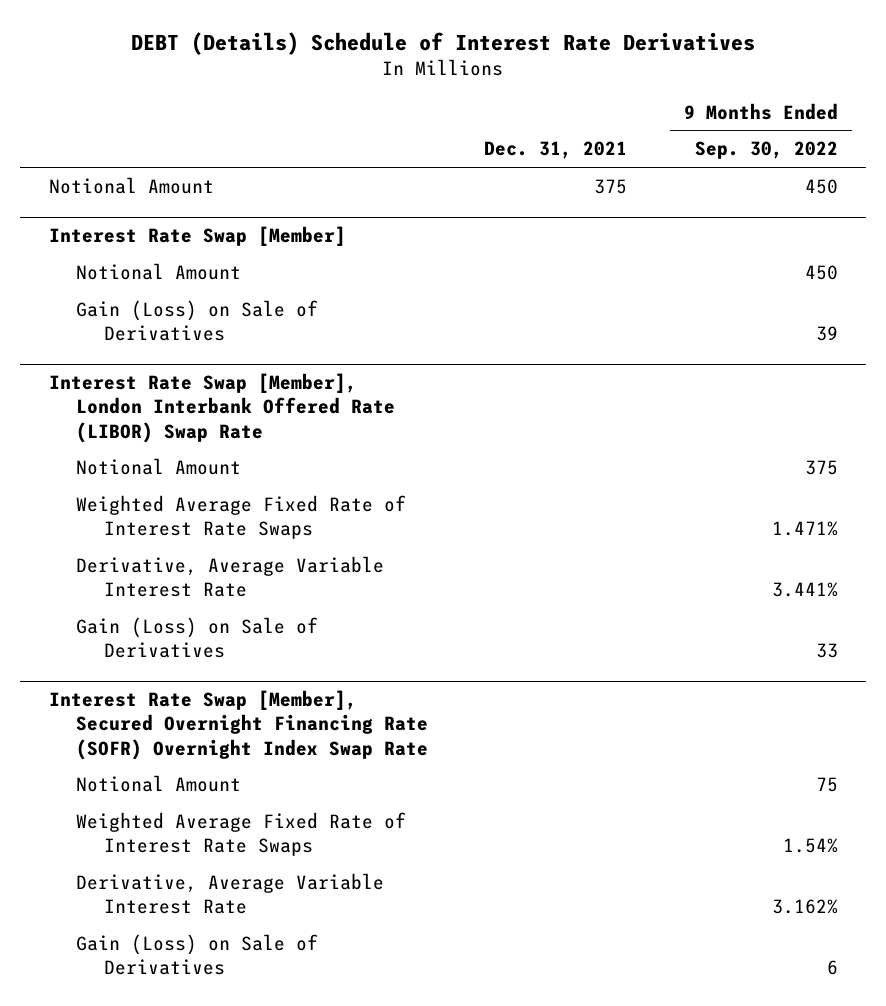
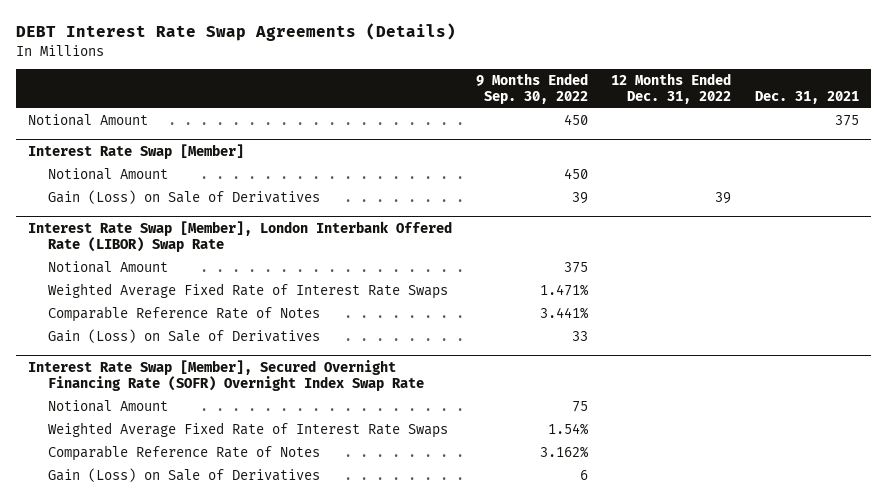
- DEBT (Details) Schedule of Interest Rate Derivatives
+ DEBT Interest Rate Swap Agreements (Details)
- | Dec. 31, 2021 | 9 Months Ended Sep. 30, 2022
+ | 9 Months Ended Sep. 30, 2022 | 12 Months Ended Dec. 31, 2022 | Dec. 31, 2021
@ Interest Rate Swap [Member], London Interbank Offered Rate (LIBOR) Swap Rate
- Derivative, Average Variable Interest Rate | | 3.441%
+ Comparable Reference Rate of Notes | 3.441% | |
@ Interest Rate Swap [Member], Secured Overnight Financing Rate (SOFR) Overnight Index Swap Rate
- Derivative, Average Variable Interest Rate | | 3.162%
+ Comparable Reference Rate of Notes | 3.162% | |

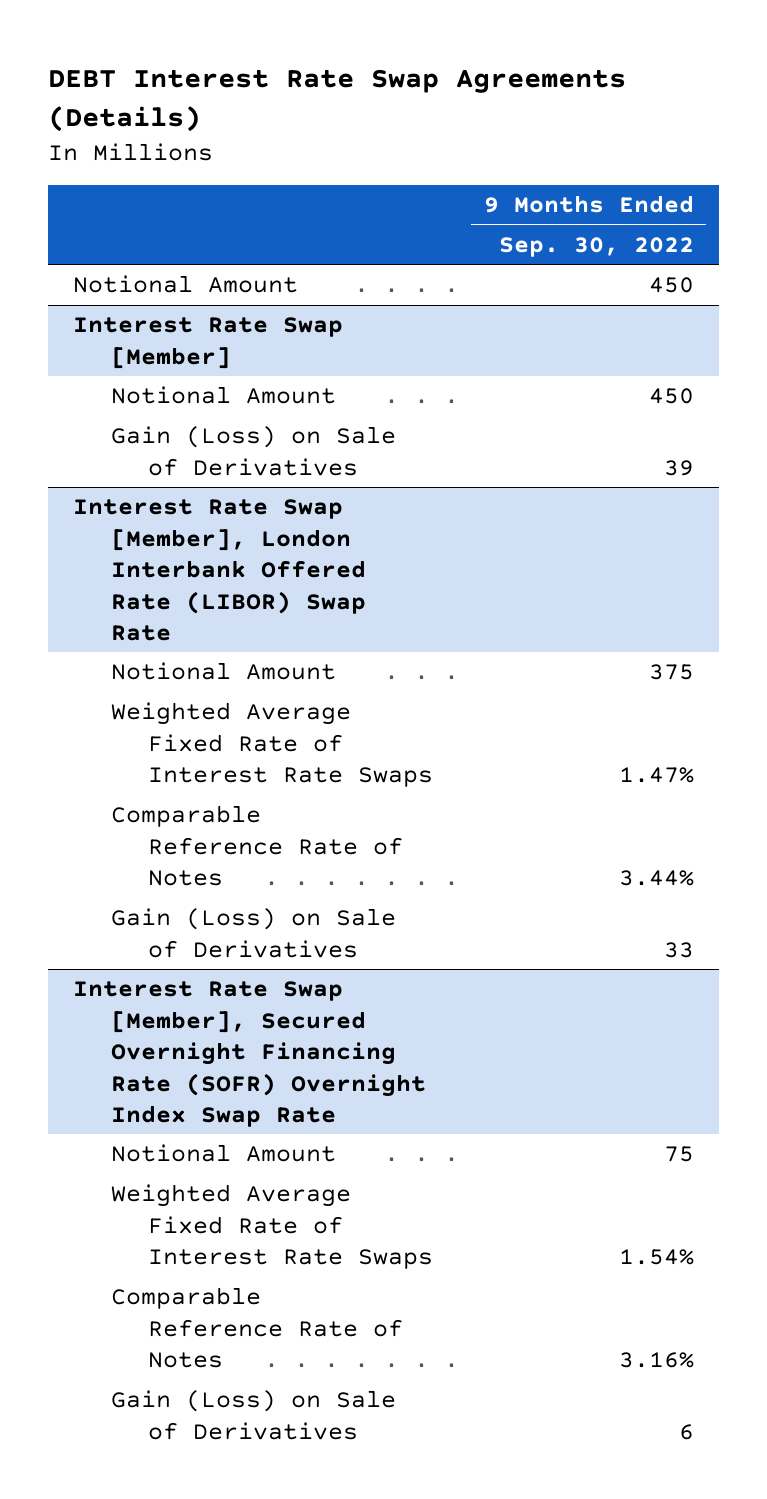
- | 9 Months Ended Sep. 30, 2022 | 12 Months Ended Dec. 31, 2022 | Dec. 31, 2021
+ | 9 Months Ended Sep. 30, 2022
@ Interest Rate Swap [Member], London Interbank Offered Rate (LIBOR) Swap Rate
- Weighted Average Fixed Rate of Interest Rate Swaps | 1.471% | |
- Comparable Reference Rate of Notes | 3.441% | |
+ Weighted Average Fixed Rate of Interest Rate Swaps | 1.47%
+ Comparable Reference Rate of Notes | 3.44%
@ Interest Rate Swap [Member], Secured Overnight Financing Rate (SOFR) Overnight Index Swap Rate
- Comparable Reference Rate of Notes | 3.162% | |
+ Comparable Reference Rate of Notes | 3.16%

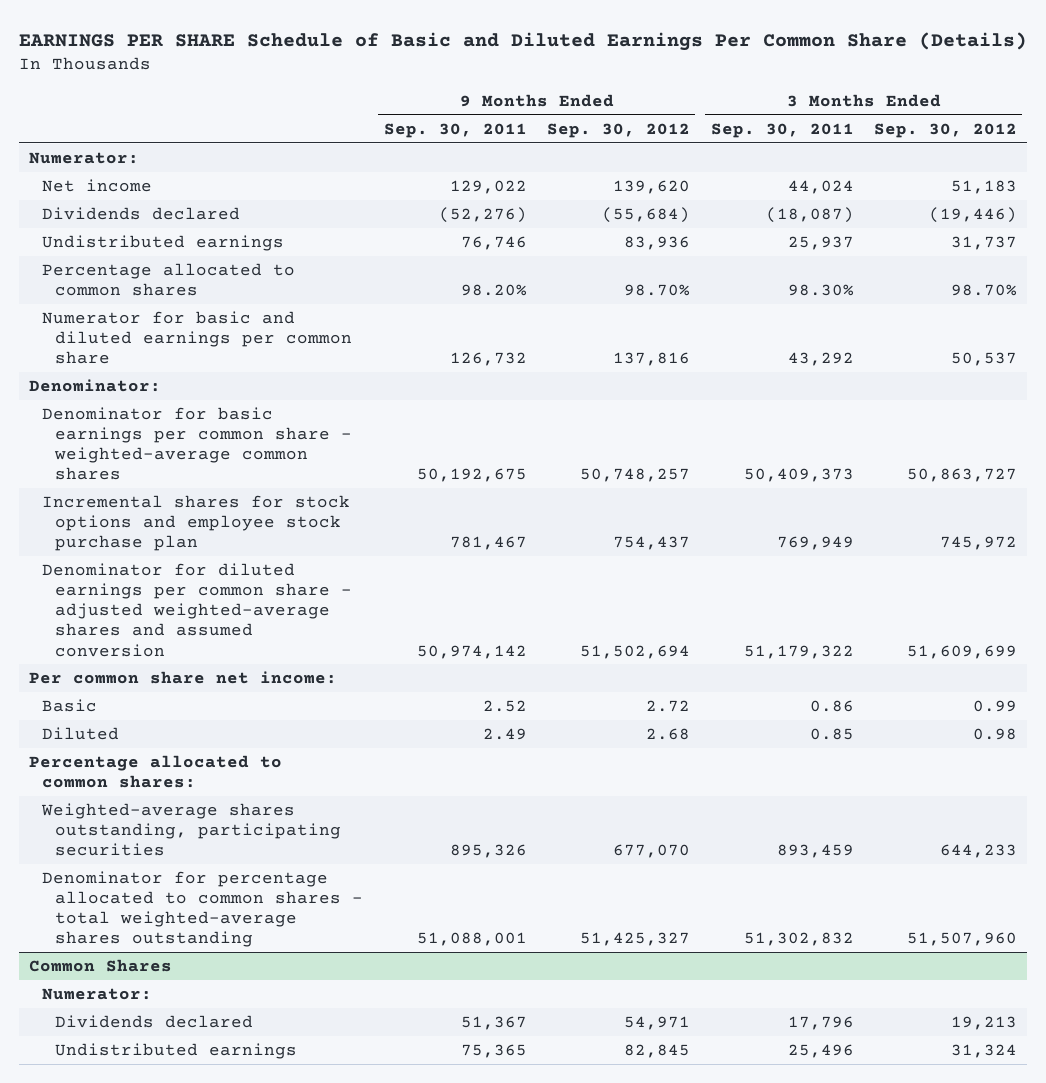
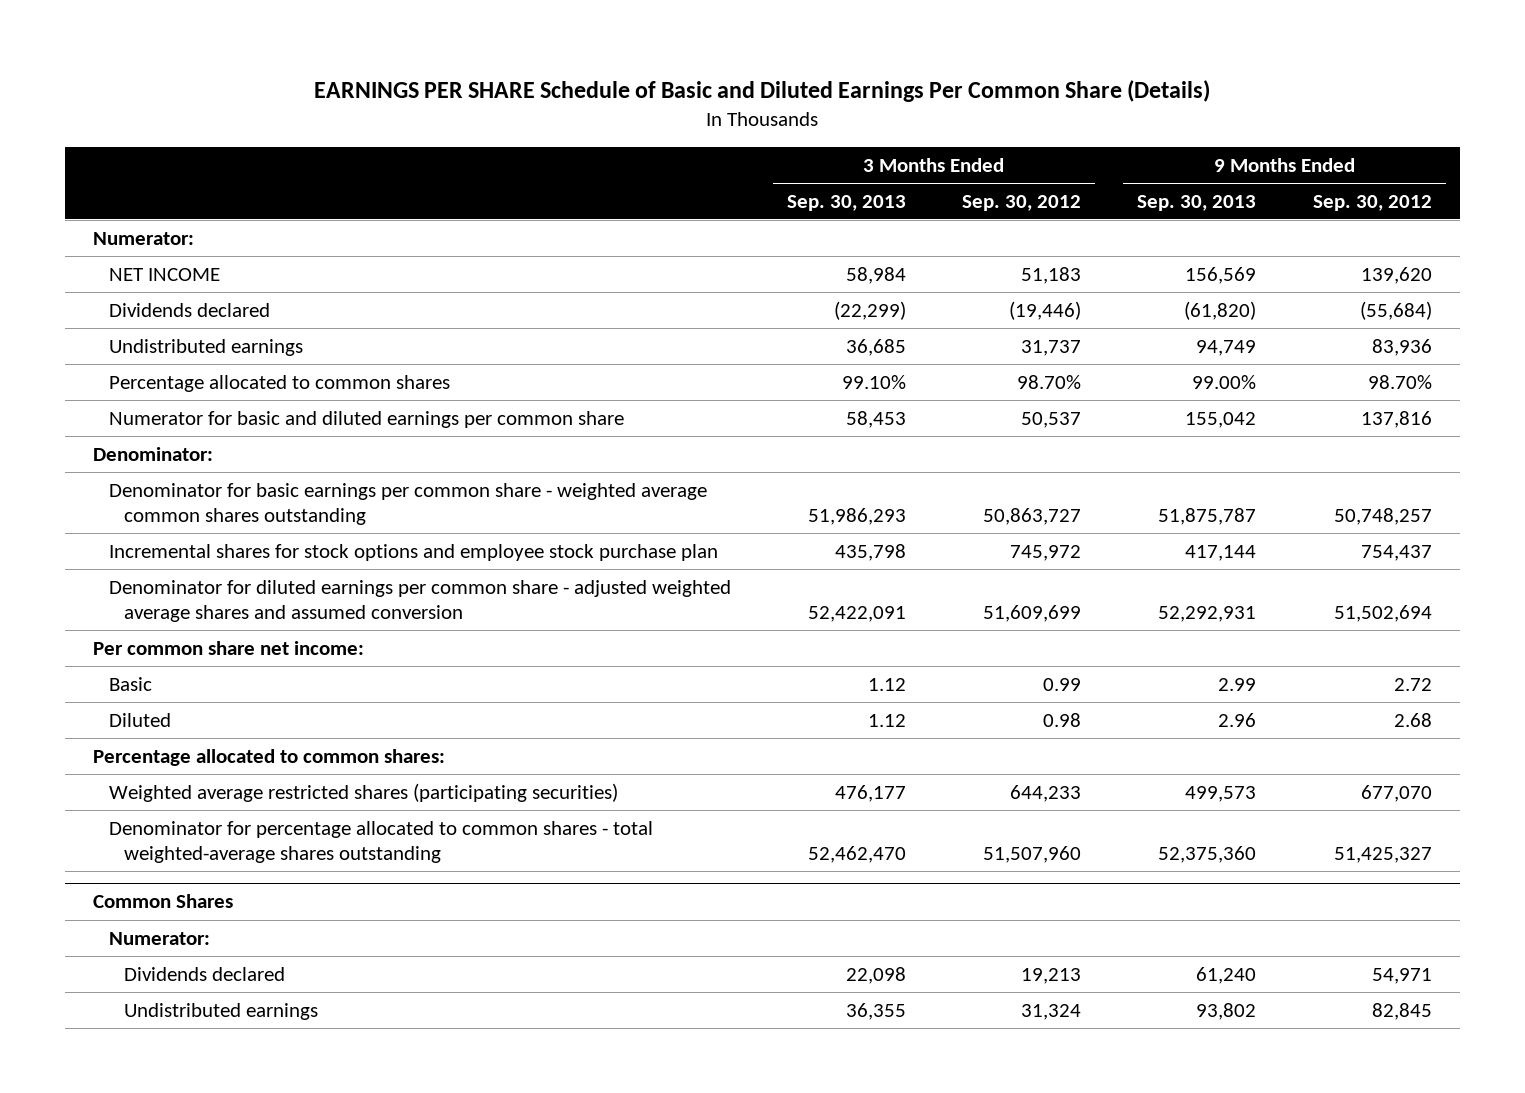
- | 9 Months Ended Sep. 30, 2011 | 9 Months Ended Sep. 30, 2012 | 3 Months Ended Sep. 30, 2011 | 3 Months Ended Sep. 30, 2012
+ | 3 Months Ended Sep. 30, 2013 | 3 Months Ended Sep. 30, 2012 | 9 Months Ended Sep. 30, 2013 | 9 Months Ended Sep. 30, 2012
- Net income | 129,022 | 139,620 | 44,024 | 51,183
+ NET INCOME | 58,984 | 51,183 | 156,569 | 139,620
- Denominator for basic earnings per common share - weighted-average common shares | 50,192,675 | 50,748,257 | 50,409,373 | 50,863,727
+ Denominator for basic earnings per common share - weighted average common shares outstanding | 51,986,293 | 50,863,727 | 51,875,787 | 50,748,257
- Denominator for diluted earnings per common share - adjusted weighted-average shares and assumed conversion | 50,974,142 | 51,502,694 | 51,179,322 | 51,609,699
+ Denominator for diluted earnings per common share - adjusted weighted average shares and assumed conversion | 52,422,091 | 51,609,699 | 52,292,931 | 51,502,694
- Weighted-average shares outstanding, participating securities | 895,326 | 677,070 | 893,459 | 644,233
+ Weighted average restricted shares (participating securities) | 476,177 | 644,233 | 499,573 | 677,070

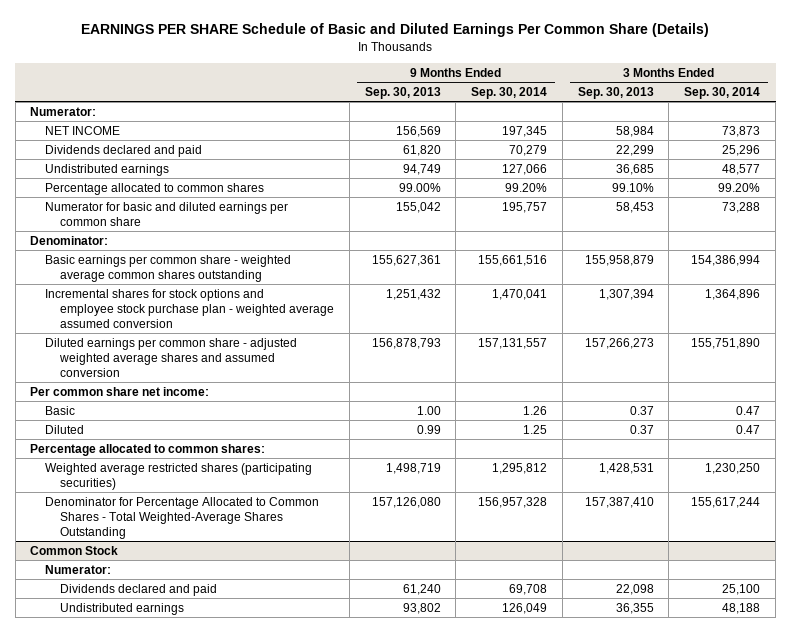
- | 3 Months Ended Sep. 30, 2013 | 3 Months Ended Sep. 30, 2012 | 9 Months Ended Sep. 30, 2013 | 9 Months Ended Sep. 30, 2012
+ | 9 Months Ended Sep. 30, 2013 | 9 Months Ended Sep. 30, 2014 | 3 Months Ended Sep. 30, 2013 | 3 Months Ended Sep. 30, 2014
- Dividends declared | (22,299) | (19,446) | (61,820) | (55,684)
+ Dividends declared and paid | 61,820 | 70,279 | 22,299 | 25,296
- Denominator for basic earnings per common share - weighted average common shares outstanding | 51,986,293 | 50,863,727 | 51,875,787 | 50,748,257
- Incremental shares for stock options and employee stock purchase plan | 435,798 | 745,972 | 417,144 | 754,437
- Denominator for diluted earnings per common share - adjusted weighted average shares and assumed conversion | 52,422,091 | 51,609,699 | 52,292,931 | 51,502,694
+ Basic earnings per common share - weighted average common shares outstanding | 155,627,361 | 155,661,516 | 155,958,879 | 154,386,994
+ Incremental shares for stock options and employee stock purchase plan - weighted average assumed conversion | 1,251,432 | 1,470,041 | 1,307,394 | 1,364,896
+ Diluted earnings per common share - adjusted weighted average shares and assumed conversion | 156,878,793 | 157,131,557 | 157,266,273 | 155,751,890
- Basic | 1.12 | 0.99 | 2.99 | 2.72
- Diluted | 1.12 | 0.98 | 2.96 | 2.68
+ Basic | 1.00 | 1.26 | 0.37 | 0.47
+ Diluted | 0.99 | 1.25 | 0.37 | 0.47
- Weighted average restricted shares (participating securities) | 476,177 | 644,233 | 499,573 | 677,070
- Denominator for percentage allocated to common shares - total weighted-average shares outstanding | 52,462,470 | 51,507,960 | 52,375,360 | 51,425,327
- Common Shares
+ Weighted average restricted shares (participating securities) | 1,498,719 | 1,295,812 | 1,428,531 | 1,230,250
+ Denominator for Percentage Allocated to Common Shares - Total Weighted-Average Shares Outstanding | 157,126,080 | 156,957,328 | 157,387,410 | 155,617,244
+ Common Stock
- Dividends declared | 22,098 | 19,213 | 61,240 | 54,971
+ Dividends declared and paid | 61,240 | 69,708 | 22,098 | 25,100

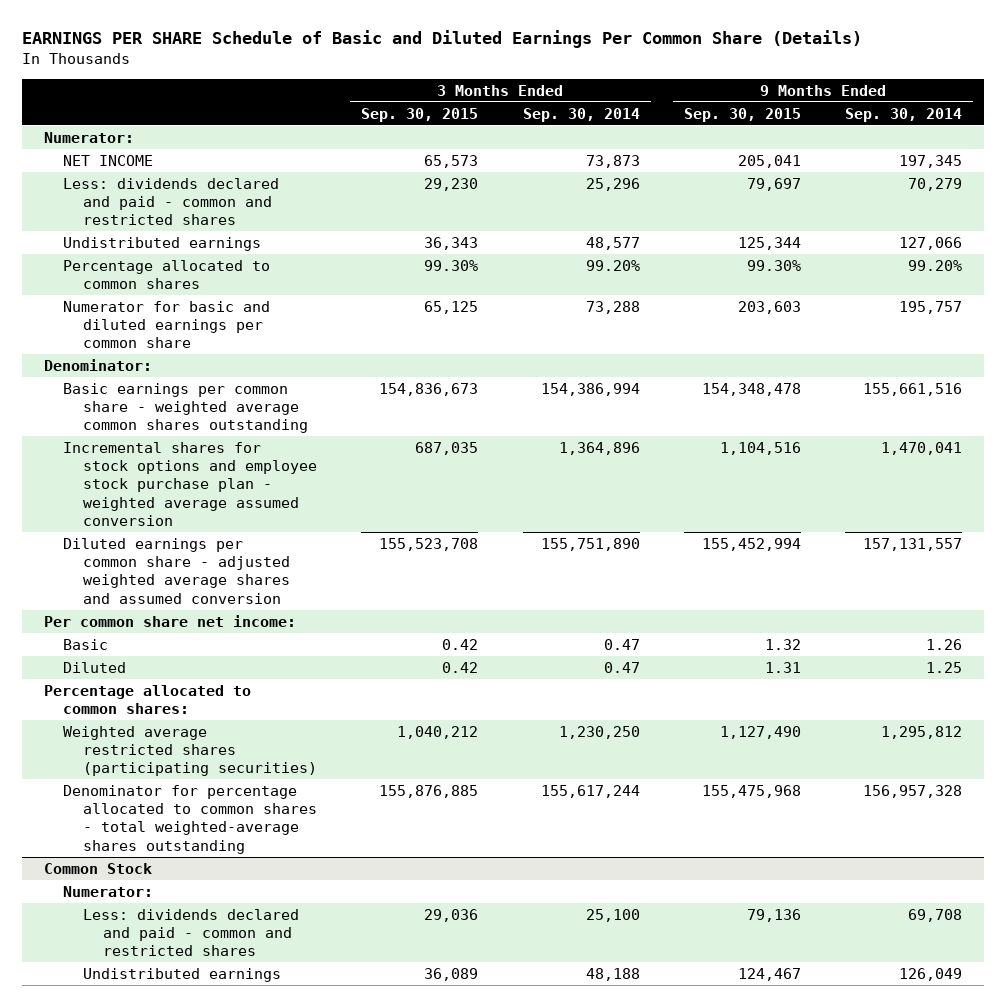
- | 9 Months Ended Sep. 30, 2013 | 9 Months Ended Sep. 30, 2014 | 3 Months Ended Sep. 30, 2013 | 3 Months Ended Sep. 30, 2014
+ | 3 Months Ended Sep. 30, 2015 | 3 Months Ended Sep. 30, 2014 | 9 Months Ended Sep. 30, 2015 | 9 Months Ended Sep. 30, 2014
- Dividends declared and paid | 61,820 | 70,279 | 22,299 | 25,296
+ Less: dividends declared and paid - common and restricted shares | 29,230 | 25,296 | 79,697 | 70,279
- Denominator for Percentage Allocated to Common Shares - Total Weighted-Average Shares Outstanding | 157,126,080 | 156,957,328 | 157,387,410 | 155,617,244
+ Denominator for percentage allocated to common shares - total weighted-average shares outstanding | 155,876,885 | 155,617,244 | 155,475,968 | 156,957,328
@ Common Stock
- Dividends declared and paid | 61,240 | 69,708 | 22,098 | 25,100
+ Less: dividends declared and paid - common and restricted shares | 29,036 | 25,100 | 79,136 | 69,708

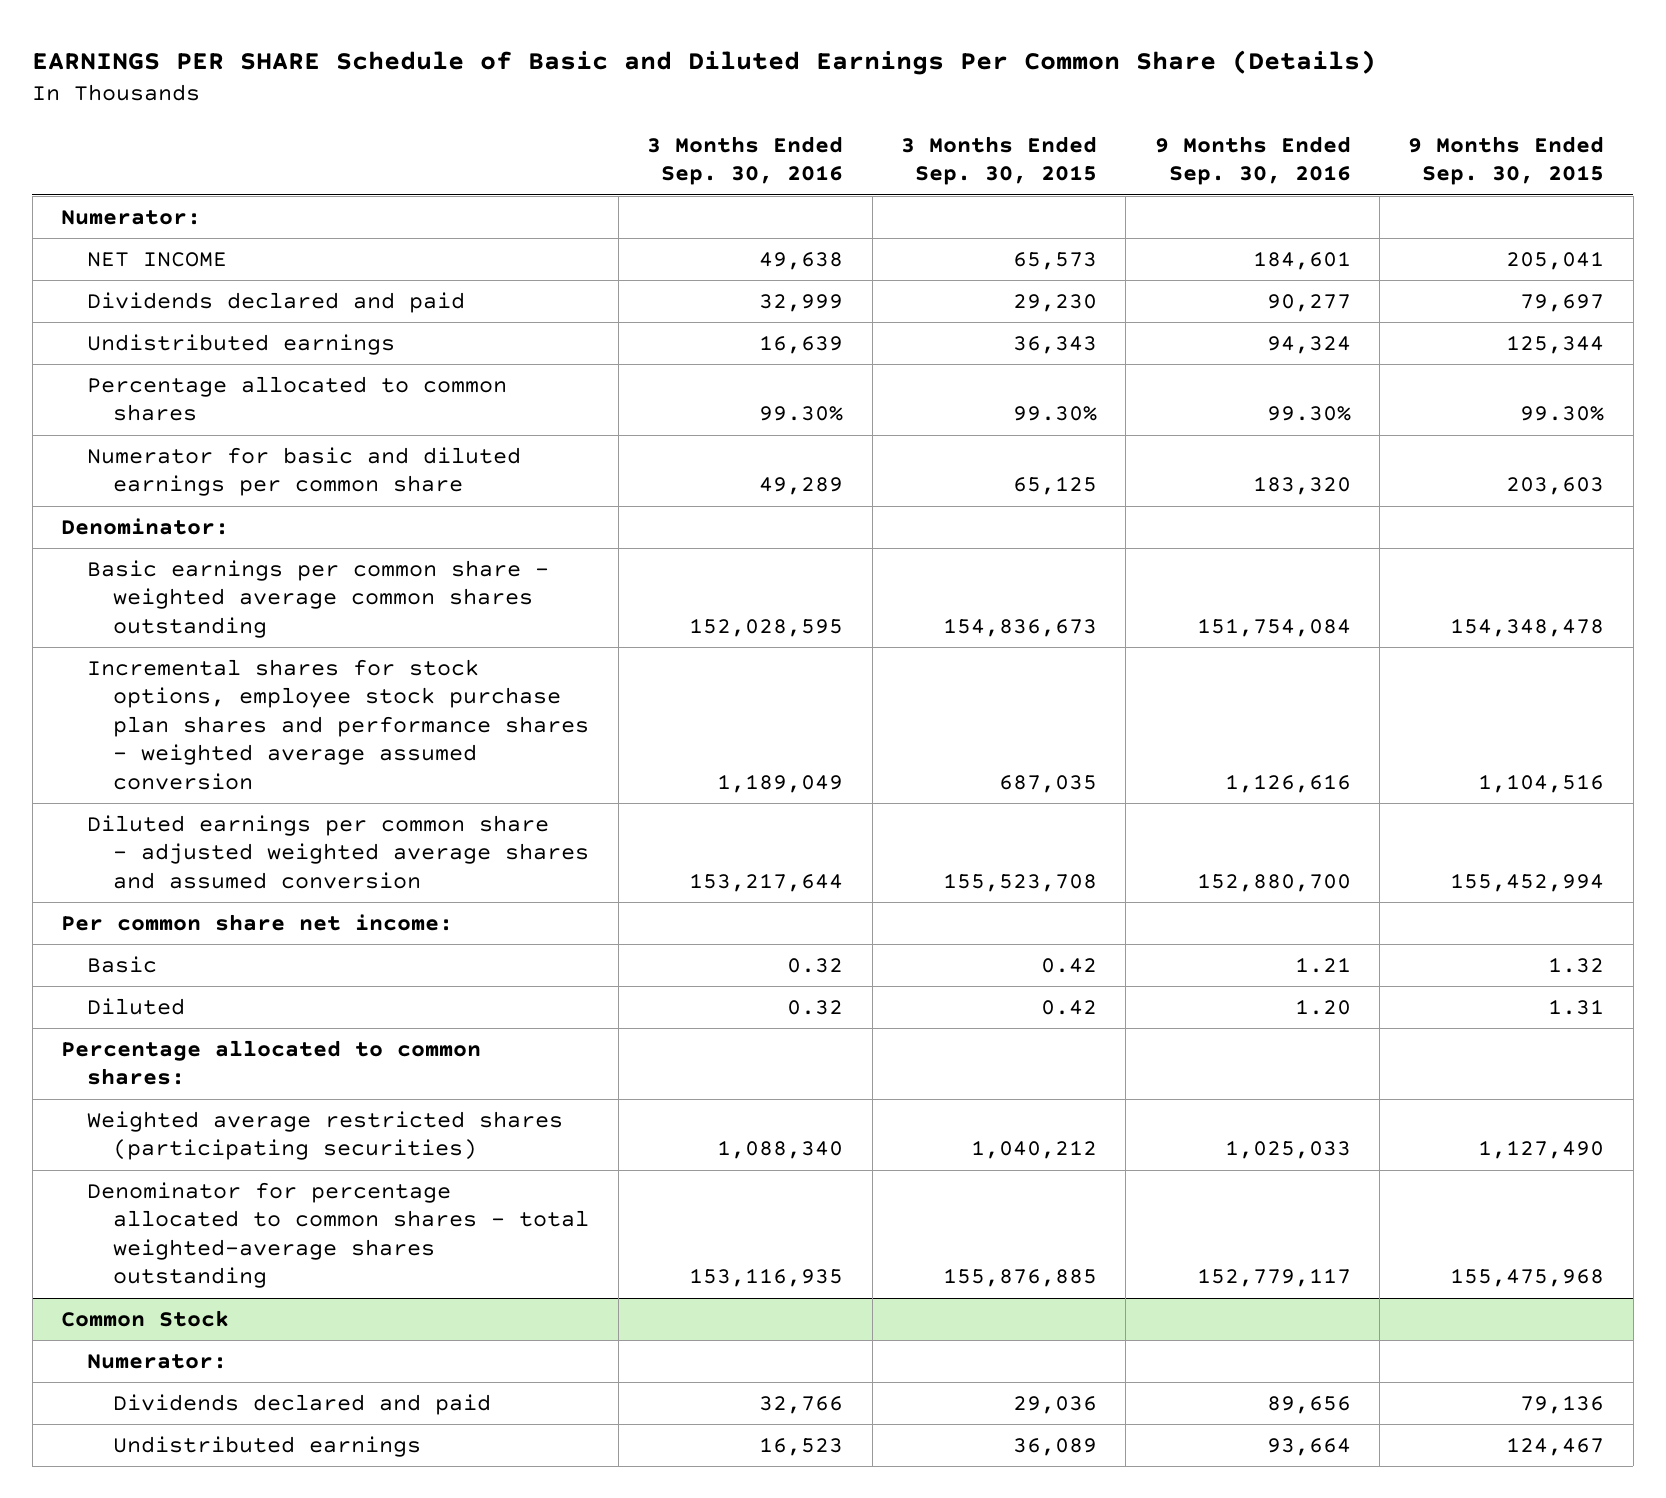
- | 3 Months Ended Sep. 30, 2015 | 3 Months Ended Sep. 30, 2014 | 9 Months Ended Sep. 30, 2015 | 9 Months Ended Sep. 30, 2014
+ | 3 Months Ended Sep. 30, 2016 | 3 Months Ended Sep. 30, 2015 | 9 Months Ended Sep. 30, 2016 | 9 Months Ended Sep. 30, 2015
- Less: dividends declared and paid - common and restricted shares | 29,230 | 25,296 | 79,697 | 70,279
+ Dividends declared and paid | 32,999 | 29,230 | 90,277 | 79,697
- Incremental shares for stock options and employee stock purchase plan - weighted average assumed conversion | 687,035 | 1,364,896 | 1,104,516 | 1,470,041
+ Incremental shares for stock options, employee stock purchase plan shares and performance shares - weighted average assumed conversion | 1,189,049 | 687,035 | 1,126,616 | 1,104,516
@ Common Stock
- Less: dividends declared and paid - common and restricted shares | 29,036 | 25,100 | 79,136 | 69,708
+ Dividends declared and paid | 32,766 | 29,036 | 89,656 | 79,136

